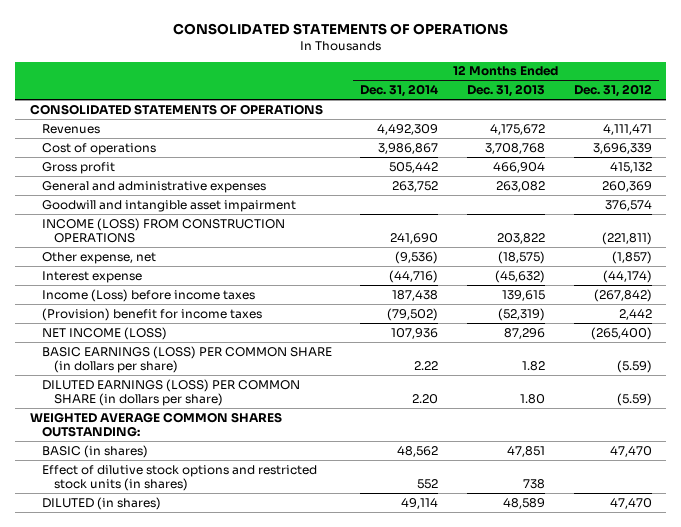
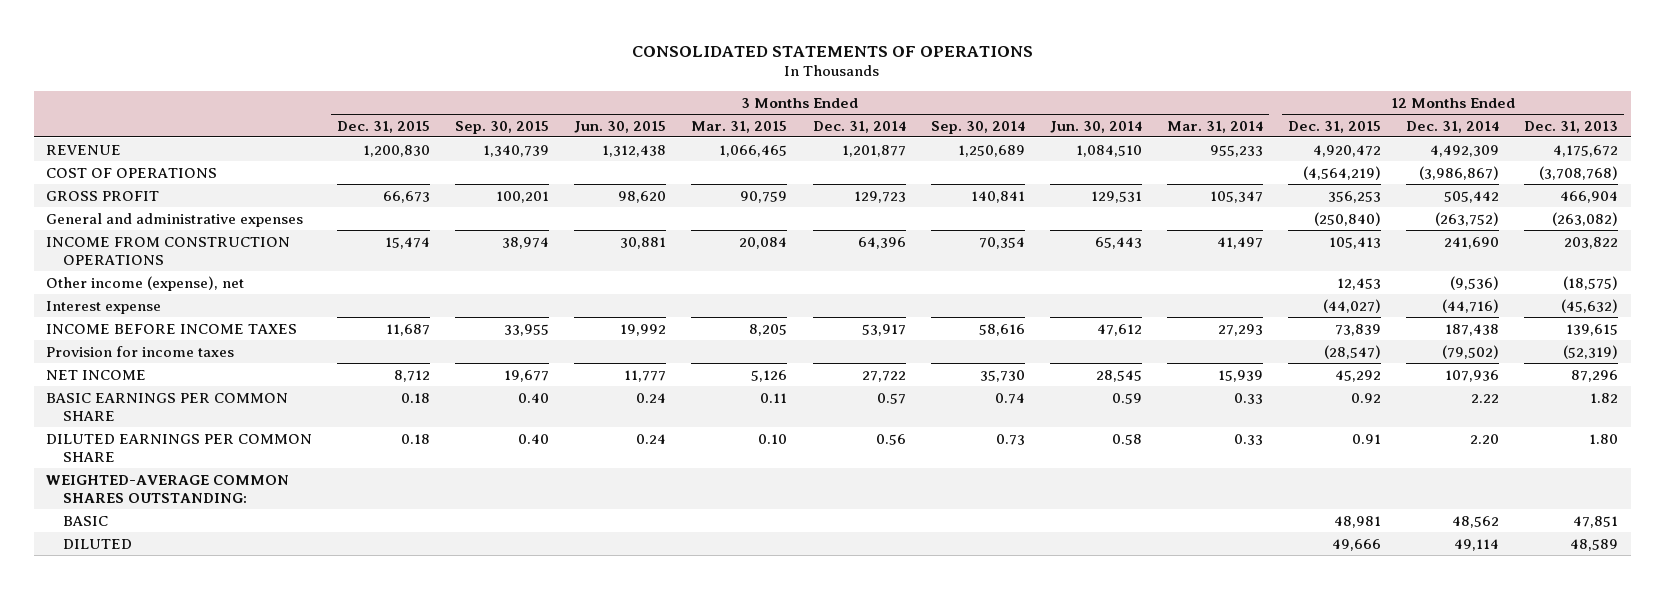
- | 12 Months Ended Dec. 31, 2014 | 12 Months Ended Dec. 31, 2013 | 12 Months Ended Dec. 31, 2012
+ | 3 Months Ended Dec. 31, 2015 | 3 Months Ended Sep. 30, 2015 | 3 Months Ended Jun. 30, 2015 | 3 Months Ended Mar. 31, 2015 | 3 Months Ended Dec. 31, 2014 | 3 Months Ended Sep. 30, 2014 | 3 Months Ended Jun. 30, 2014 | 3 Months Ended Mar. 31, 2014 | 12 Months Ended Dec. 31, 2015 | 12 Months Ended Dec. 31, 2014 | 12 Months Ended Dec. 31, 2013
- CONSOLIDATED STATEMENTS OF OPERATIONS
- Revenues | 4,492,309 | 4,175,672 | 4,111,471
- Cost of operations | 3,986,867 | 3,708,768 | 3,696,339
- Gross profit | 505,442 | 466,904 | 415,132
- General and administrative expenses | 263,752 | 263,082 | 260,369
- Goodwill and intangible asset impairment | | | 376,574
- INCOME (LOSS) FROM CONSTRUCTION OPERATIONS | 241,690 | 203,822 | (221,811)
- Other expense, net | (9,536) | (18,575) | (1,857)
+ REVENUE | 1,200,830 | 1,340,739 | 1,312,438 | 1,066,465 | 1,201,877 | 1,250,689 | 1,084,510 | 955,233 | 4,920,472 | 4,492,309 | 4,175,672
+ COST OF OPERATIONS | | | | | | | | | (4,564,219) | (3,986,867) | (3,708,768)
+ GROSS PROFIT | 66,673 | 100,201 | 98,620 | 90,759 | 129,723 | 140,841 | 129,531 | 105,347 | 356,253 | 505,442 | 466,904
+ General and administrative expenses | | | | | | | | | (250,840) | (263,752) | (263,082)
+ INCOME FROM CONSTRUCTION OPERATIONS | 15,474 | 38,974 | 30,881 | 20,084 | 64,396 | 70,354 | 65,443 | 41,497 | 105,413 | 241,690 | 203,822
+ Other income (expense), net | | | | | | | | | 12,453 | (9,536) | (18,575)
- Income (Loss) before income taxes | 187,438 | 139,615 | (267,842)
- (Provision) benefit for income taxes | (79,502) | (52,319) | 2,442
- NET INCOME (LOSS) | 107,936 | 87,296 | (265,400)
- BASIC EARNINGS (LOSS) PER COMMON SHARE (in dollars per share) | 2.22 | 1.82 | (5.59)
- DILUTED EARNINGS (LOSS) PER COMMON SHARE (in dollars per share) | 2.20 | 1.80 | (5.59)
- WEIGHTED AVERAGE COMMON SHARES OUTSTANDING:
- BASIC (in shares) | 48,562 | 47,851 | 47,470
- Effect of dilutive stock options and restricted stock units (in shares) | 552 | 738 |
- DILUTED (in shares) | 49,114 | 48,589 | 47,470
+ INCOME BEFORE INCOME TAXES | 11,687 | 33,955 | 19,992 | 8,205 | 53,917 | 58,616 | 47,612 | 27,293 | 73,839 | 187,438 | 139,615
+ Provision for income taxes | | | | | | | | | (28,547) | (79,502) | (52,319)
+ NET INCOME | 8,712 | 19,677 | 11,777 | 5,126 | 27,722 | 35,730 | 28,545 | 15,939 | 45,292 | 107,936 | 87,296
+ BASIC EARNINGS PER COMMON SHARE | 0.18 | 0.40 | 0.24 | 0.11 | 0.57 | 0.74 | 0.59 | 0.33 | 0.92 | 2.22 | 1.82
+ DILUTED EARNINGS PER COMMON SHARE | 0.18 | 0.40 | 0.24 | 0.10 | 0.56 | 0.73 | 0.58 | 0.33 | 0.91 | 2.20 | 1.80
+ WEIGHTED-AVERAGE COMMON SHARES OUTSTANDING:
+ BASIC | | | | | | | | | 48,981 | 48,562 | 47,851
+ DILUTED | | | | | | | | | 49,666 | 49,114 | 48,589

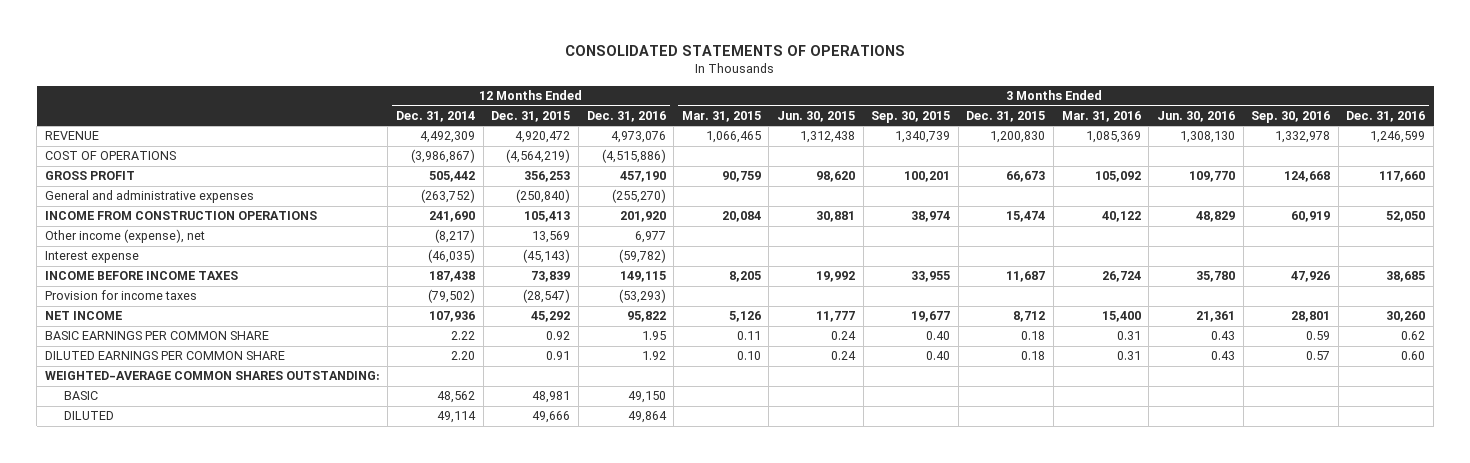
- | 3 Months Ended Dec. 31, 2015 | 3 Months Ended Sep. 30, 2015 | 3 Months Ended Jun. 30, 2015 | 3 Months Ended Mar. 31, 2015 | 3 Months Ended Dec. 31, 2014 | 3 Months Ended Sep. 30, 2014 | 3 Months Ended Jun. 30, 2014 | 3 Months Ended Mar. 31, 2014 | 12 Months Ended Dec. 31, 2015 | 12 Months Ended Dec. 31, 2014 | 12 Months Ended Dec. 31, 2013
+ | 12 Months Ended Dec. 31, 2014 | 12 Months Ended Dec. 31, 2015 | 12 Months Ended Dec. 31, 2016 | 3 Months Ended Mar. 31, 2015 | 3 Months Ended Jun. 30, 2015 | 3 Months Ended Sep. 30, 2015 | 3 Months Ended Dec. 31, 2015 | 3 Months Ended Mar. 31, 2016 | 3 Months Ended Jun. 30, 2016 | 3 Months Ended Sep. 30, 2016 | 3 Months Ended Dec. 31, 2016
- Other income (expense), net | | | | | | | | | 12,453 | (9,536) | (18,575)
- Interest expense | | | | | | | | | (44,027) | (44,716) | (45,632)
+ Other income (expense), net | (8,217) | 13,569 | 6,977 | | | | | | | |
+ Interest expense | (46,035) | (45,143) | (59,782) | | | | | | | |

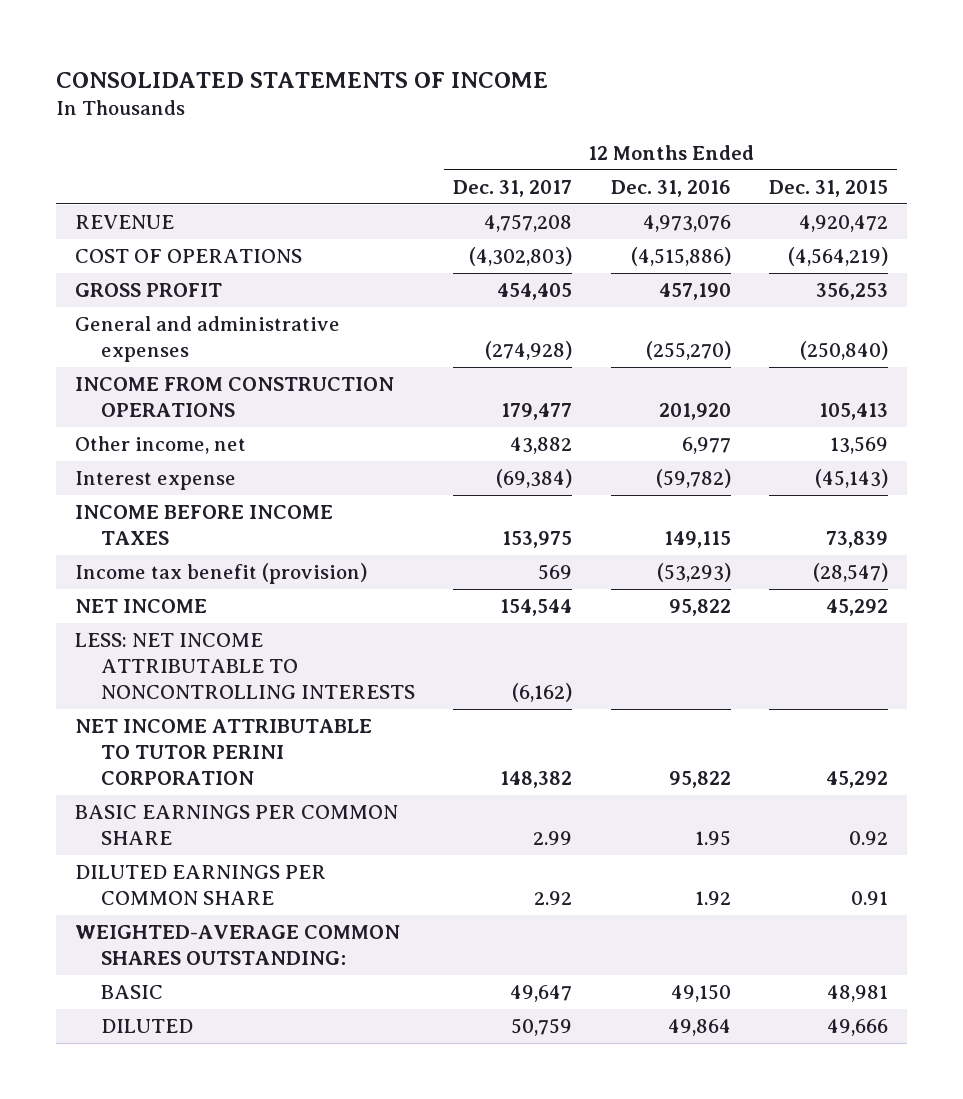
- CONSOLIDATED STATEMENTS OF OPERATIONS
+ CONSOLIDATED STATEMENTS OF INCOME
- | 12 Months Ended Dec. 31, 2014 | 12 Months Ended Dec. 31, 2015 | 12 Months Ended Dec. 31, 2016 | 3 Months Ended Mar. 31, 2015 | 3 Months Ended Jun. 30, 2015 | 3 Months Ended Sep. 30, 2015 | 3 Months Ended Dec. 31, 2015 | 3 Months Ended Mar. 31, 2016 | 3 Months Ended Jun. 30, 2016 | 3 Months Ended Sep. 30, 2016 | 3 Months Ended Dec. 31, 2016
+ | 12 Months Ended Dec. 31, 2017 | 12 Months Ended Dec. 31, 2016 | 12 Months Ended Dec. 31, 2015
- Other income (expense), net | (8,217) | 13,569 | 6,977 | | | | | | | |
+ Other income, net | 43,882 | 6,977 | 13,569
- Provision for income taxes | (79,502) | (28,547) | (53,293) | | | | | | | |
+ Income tax benefit (provision) | 569 | (53,293) | (28,547)
+ LESS: NET INCOME ATTRIBUTABLE TO NONCONTROLLING INTERESTS | (6,162) | |
+ NET INCOME ATTRIBUTABLE TO TUTOR PERINI CORPORATION | 148,382 | 95,822 | 45,292

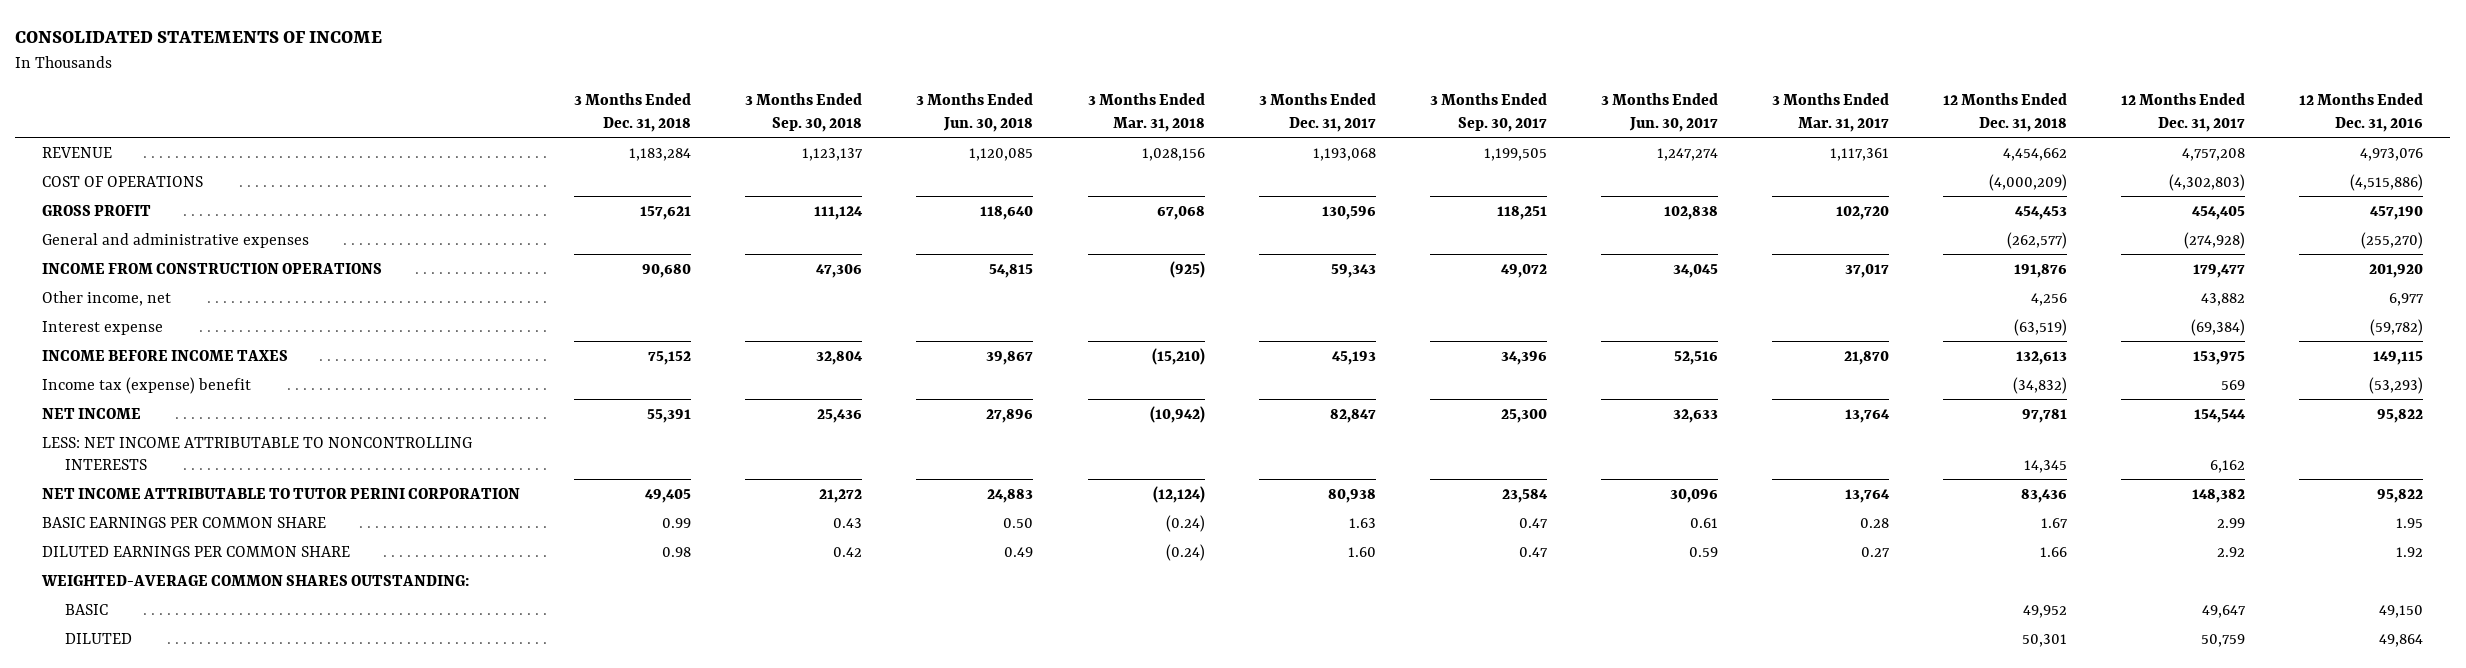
- | 12 Months Ended Dec. 31, 2017 | 12 Months Ended Dec. 31, 2016 | 12 Months Ended Dec. 31, 2015
+ | 3 Months Ended Dec. 31, 2018 | 3 Months Ended Sep. 30, 2018 | 3 Months Ended Jun. 30, 2018 | 3 Months Ended Mar. 31, 2018 | 3 Months Ended Dec. 31, 2017 | 3 Months Ended Sep. 30, 2017 | 3 Months Ended Jun. 30, 2017 | 3 Months Ended Mar. 31, 2017 | 12 Months Ended Dec. 31, 2018 | 12 Months Ended Dec. 31, 2017 | 12 Months Ended Dec. 31, 2016
- Income tax benefit (provision) | 569 | (53,293) | (28,547)
+ Income tax (expense) benefit | | | | | | | | | (34,832) | 569 | (53,293)
- LESS: NET INCOME ATTRIBUTABLE TO NONCONTROLLING INTERESTS | (6,162) | |
+ LESS: NET INCOME ATTRIBUTABLE TO NONCONTROLLING INTERESTS | | | | | | | | | 14,345 | 6,162 |

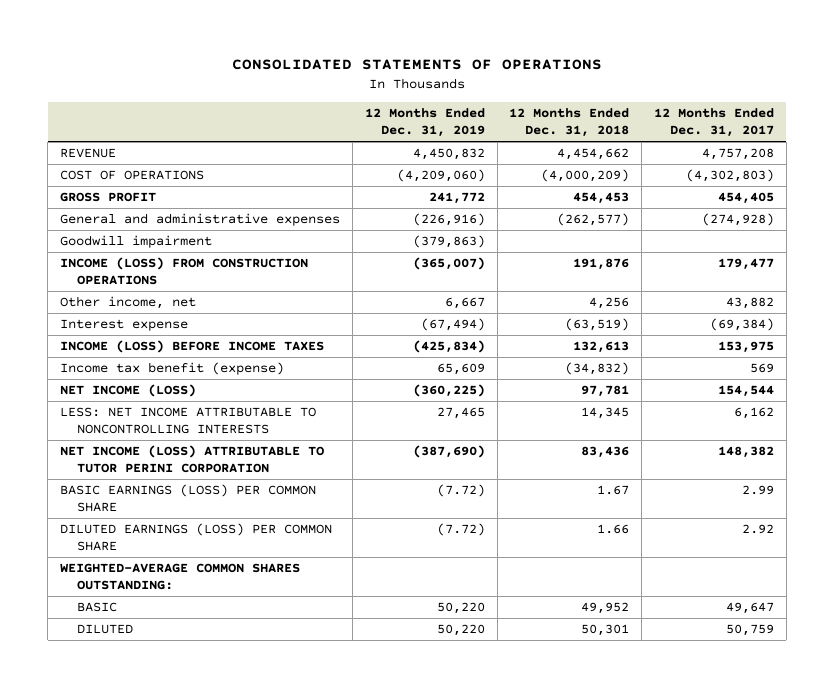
- CONSOLIDATED STATEMENTS OF INCOME
+ CONSOLIDATED STATEMENTS OF OPERATIONS
- | 3 Months Ended Dec. 31, 2018 | 3 Months Ended Sep. 30, 2018 | 3 Months Ended Jun. 30, 2018 | 3 Months Ended Mar. 31, 2018 | 3 Months Ended Dec. 31, 2017 | 3 Months Ended Sep. 30, 2017 | 3 Months Ended Jun. 30, 2017 | 3 Months Ended Mar. 31, 2017 | 12 Months Ended Dec. 31, 2018 | 12 Months Ended Dec. 31, 2017 | 12 Months Ended Dec. 31, 2016
+ | 12 Months Ended Dec. 31, 2019 | 12 Months Ended Dec. 31, 2018 | 12 Months Ended Dec. 31, 2017
- INCOME FROM CONSTRUCTION OPERATIONS | 90,680 | 47,306 | 54,815 | (925) | 59,343 | 49,072 | 34,045 | 37,017 | 191,876 | 179,477 | 201,920
+ Goodwill impairment | (379,863) | |
+ INCOME (LOSS) FROM CONSTRUCTION OPERATIONS | (365,007) | 191,876 | 179,477
- INCOME BEFORE INCOME TAXES | 75,152 | 32,804 | 39,867 | (15,210) | 45,193 | 34,396 | 52,516 | 21,870 | 132,613 | 153,975 | 149,115
- Income tax (expense) benefit | | | | | | | | | (34,832) | 569 | (53,293)
- NET INCOME | 55,391 | 25,436 | 27,896 | (10,942) | 82,847 | 25,300 | 32,633 | 13,764 | 97,781 | 154,544 | 95,822
+ INCOME (LOSS) BEFORE INCOME TAXES | (425,834) | 132,613 | 153,975
+ Income tax benefit (expense) | 65,609 | (34,832) | 569
+ NET INCOME (LOSS) | (360,225) | 97,781 | 154,544
- NET INCOME ATTRIBUTABLE TO TUTOR PERINI CORPORATION | 49,405 | 21,272 | 24,883 | (12,124) | 80,938 | 23,584 | 30,096 | 13,764 | 83,436 | 148,382 | 95,822
- BASIC EARNINGS PER COMMON SHARE | 0.99 | 0.43 | 0.50 | (0.24) | 1.63 | 0.47 | 0.61 | 0.28 | 1.67 | 2.99 | 1.95
- DILUTED EARNINGS PER COMMON SHARE | 0.98 | 0.42 | 0.49 | (0.24) | 1.60 | 0.47 | 0.59 | 0.27 | 1.66 | 2.92 | 1.92
+ NET INCOME (LOSS) ATTRIBUTABLE TO TUTOR PERINI CORPORATION | (387,690) | 83,436 | 148,382
+ BASIC EARNINGS (LOSS) PER COMMON SHARE | (7.72) | 1.67 | 2.99
+ DILUTED EARNINGS (LOSS) PER COMMON SHARE | (7.72) | 1.66 | 2.92

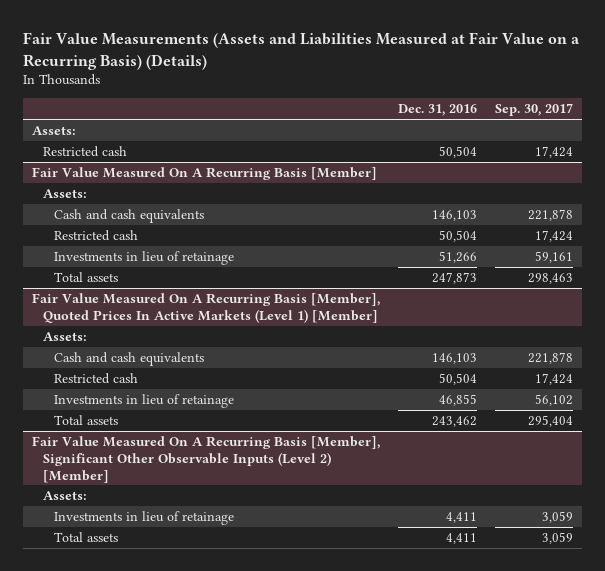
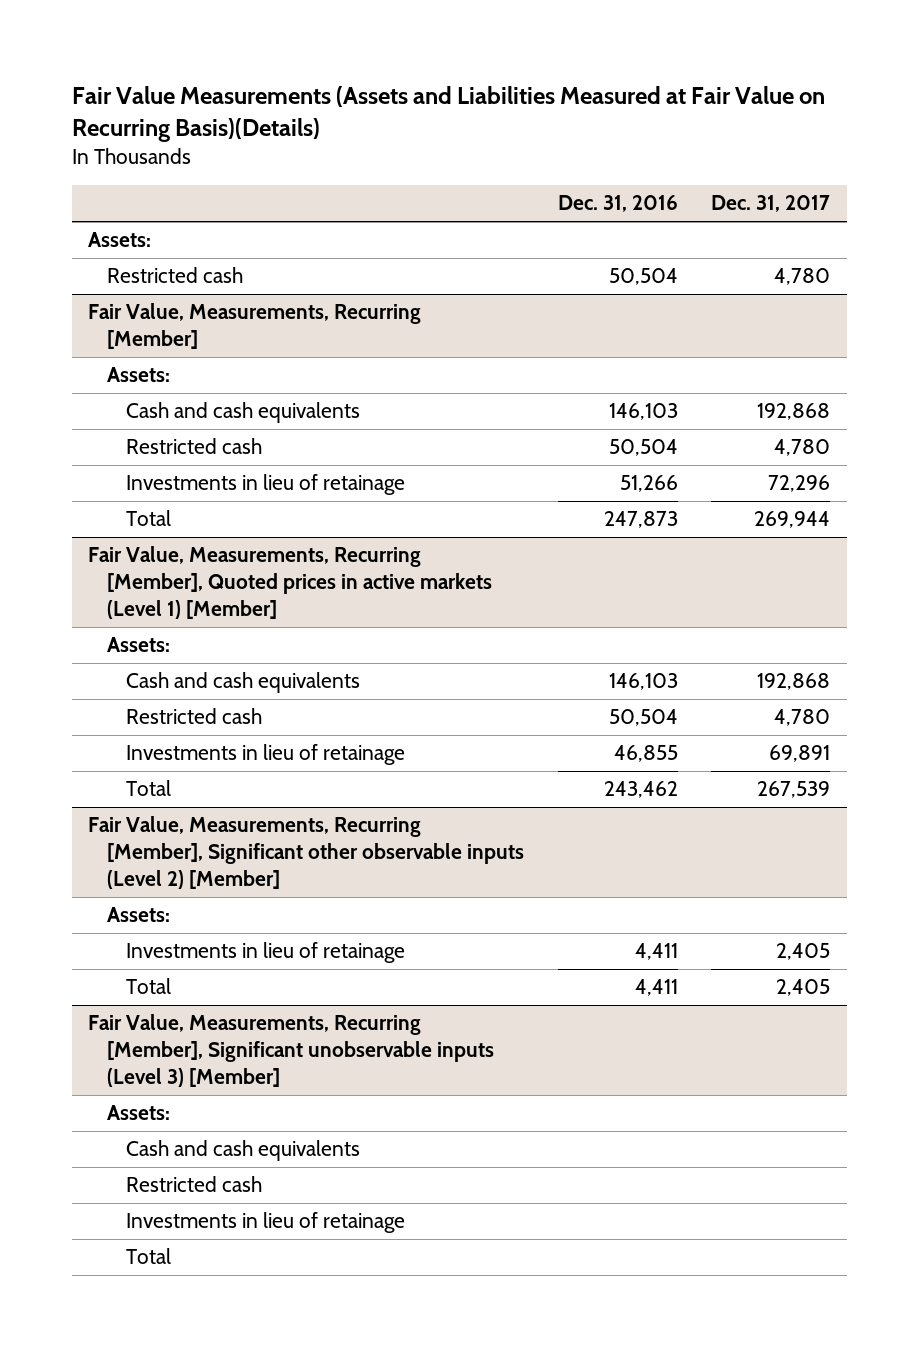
- Fair Value Measurements (Assets and Liabilities Measured at Fair Value on a Recurring Basis) (Details)
+ Fair Value Measurements (Assets and Liabilities Measured at Fair Value on Recurring Basis)(Details)
- | Dec. 31, 2016 | Sep. 30, 2017
+ | Dec. 31, 2016 | Dec. 31, 2017
- Fair Value Measured On A Recurring Basis [Member]
+ Fair Value, Measurements, Recurring [Member]
- Total assets | 247,873 | 298,463
- Fair Value Measured On A Recurring Basis [Member], Quoted Prices In Active Markets (Level 1) [Member]
+ Total | 247,873 | 269,944
+ Fair Value, Measurements, Recurring [Member], Quoted prices in active markets (Level 1) [Member]
- Total assets | 243,462 | 295,404
- Fair Value Measured On A Recurring Basis [Member], Significant Other Observable Inputs (Level 2) [Member]
+ Total | 243,462 | 267,539
+ Fair Value, Measurements, Recurring [Member], Significant other observable inputs (Level 2) [Member]
- Total assets | 4,411 | 3,059
+ Total | 4,411 | 2,405
+ Fair Value, Measurements, Recurring [Member], Significant unobservable inputs (Level 3) [Member]
+ Assets:
+ Cash and cash equivalents
+ Restricted cash
+ Investments in lieu of retainage
+ Total

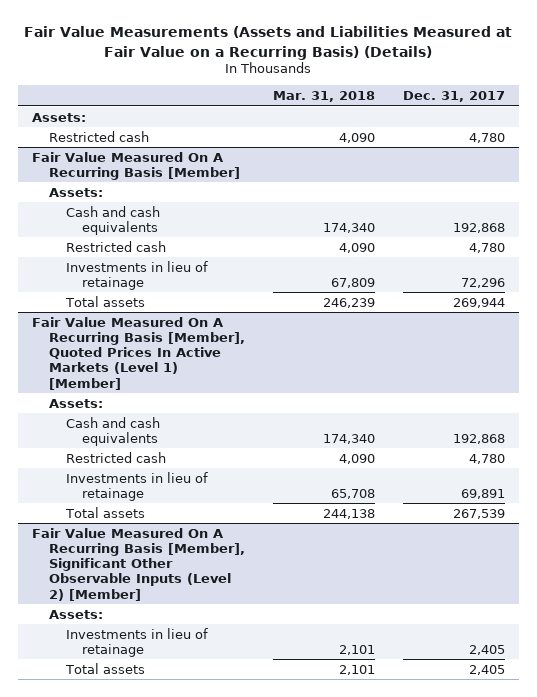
- Fair Value Measurements (Assets and Liabilities Measured at Fair Value on Recurring Basis)(Details)
+ Fair Value Measurements (Assets and Liabilities Measured at Fair Value on a Recurring Basis) (Details)
- | Dec. 31, 2016 | Dec. 31, 2017
+ | Mar. 31, 2018 | Dec. 31, 2017
- Fair Value, Measurements, Recurring [Member]
+ Fair Value Measured On A Recurring Basis [Member]
- Total | 247,873 | 269,944
- Fair Value, Measurements, Recurring [Member], Quoted prices in active markets (Level 1) [Member]
+ Total assets | 246,239 | 269,944
+ Fair Value Measured On A Recurring Basis [Member], Quoted Prices In Active Markets (Level 1) [Member]
- Total | 243,462 | 267,539
- Fair Value, Measurements, Recurring [Member], Significant other observable inputs (Level 2) [Member]
+ Total assets | 244,138 | 267,539
+ Fair Value Measured On A Recurring Basis [Member], Significant Other Observable Inputs (Level 2) [Member]
- Total | 4,411 | 2,405
- Fair Value, Measurements, Recurring [Member], Significant unobservable inputs (Level 3) [Member]
- Assets:
- Cash and cash equivalents
- Restricted cash
- Investments in lieu of retainage
- Total
+ Total assets | 2,101 | 2,405

